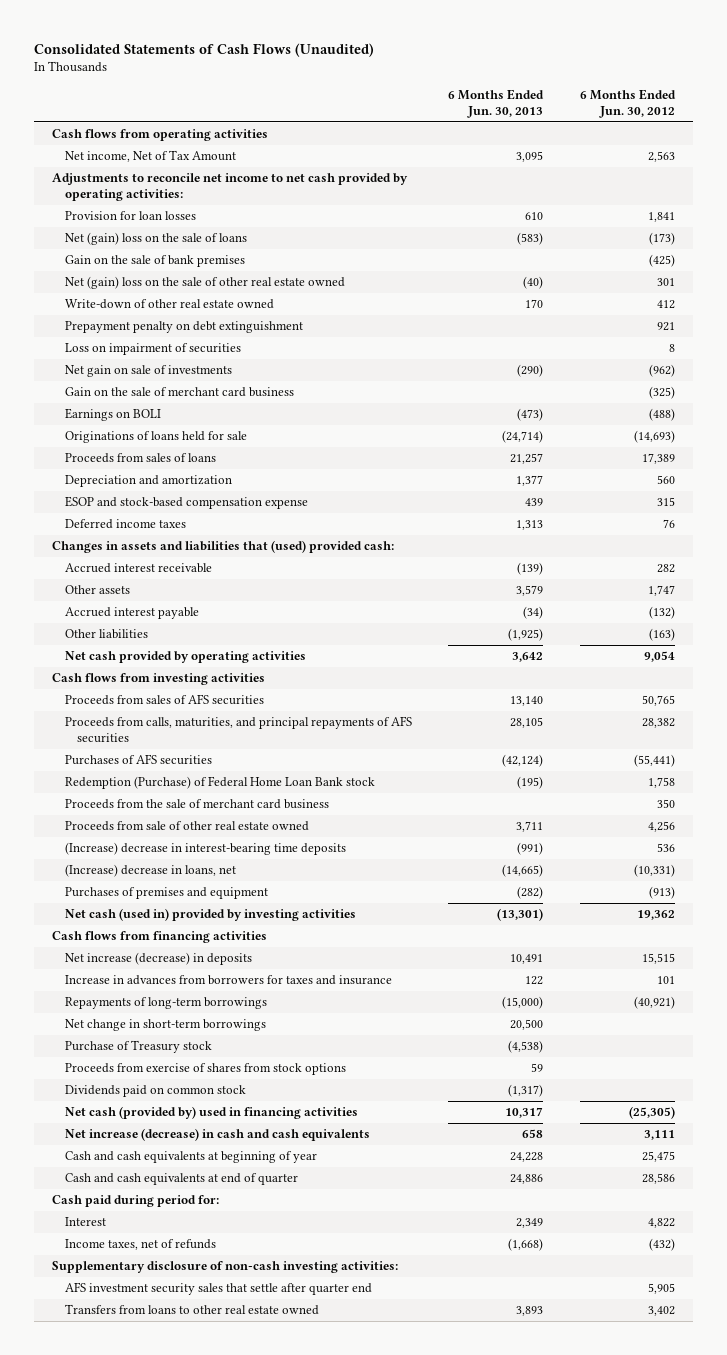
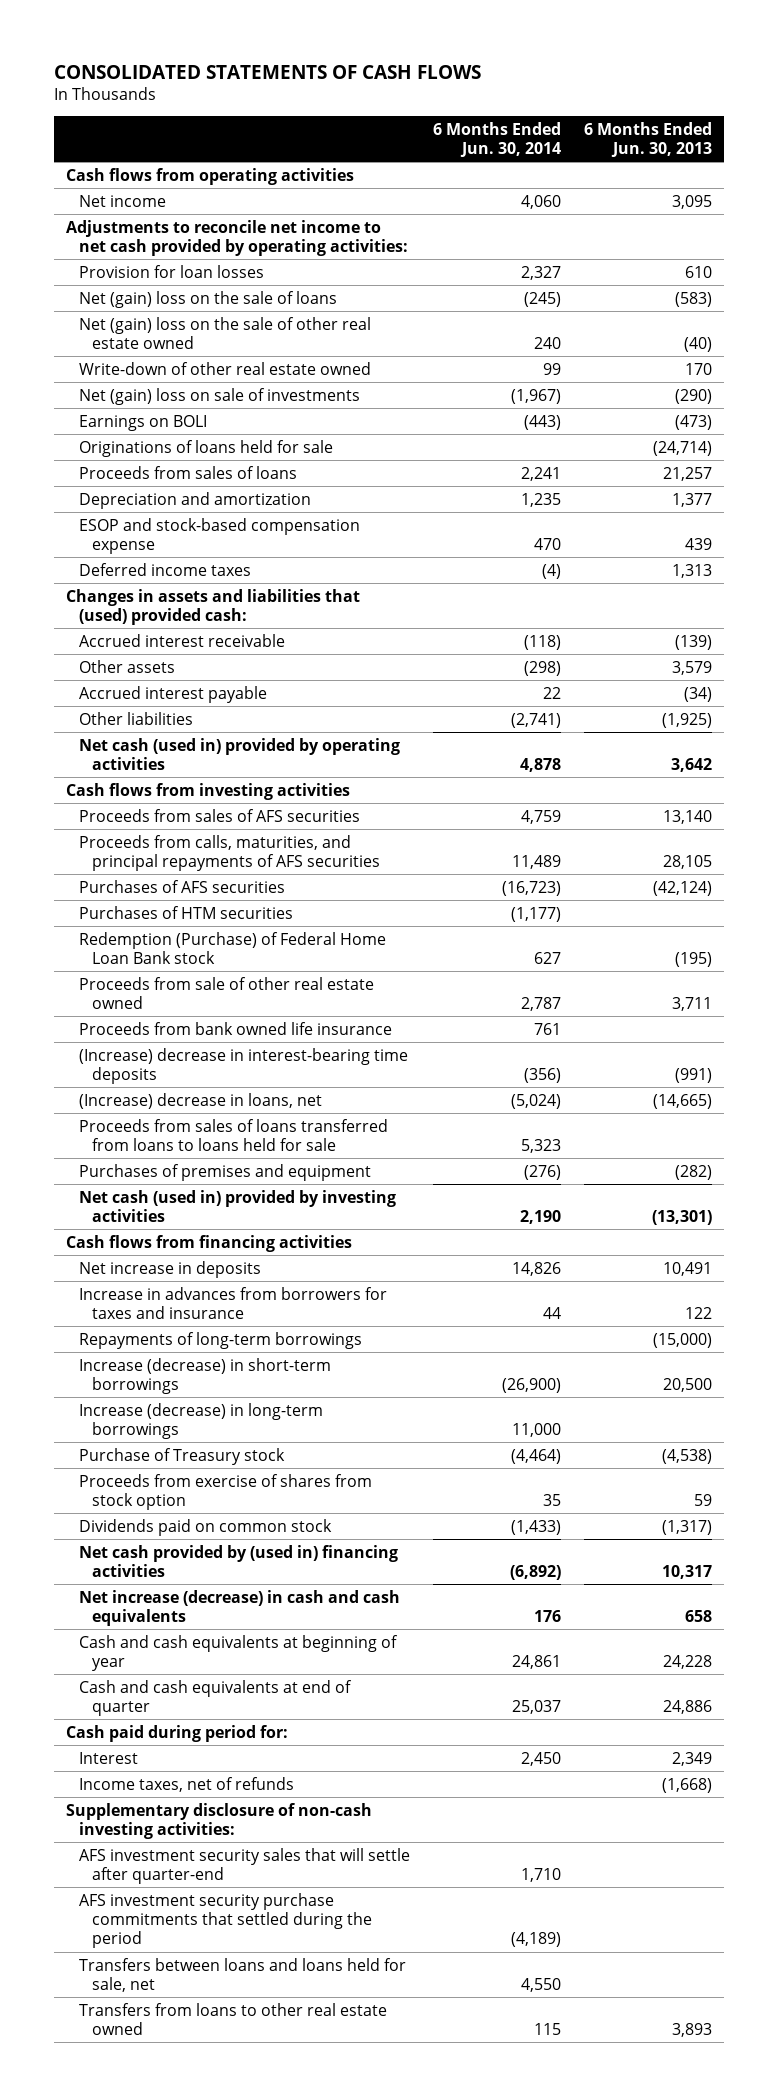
- Consolidated Statements of Cash Flows (Unaudited)
+ CONSOLIDATED STATEMENTS OF CASH FLOWS
- | 6 Months Ended Jun. 30, 2013 | 6 Months Ended Jun. 30, 2012
+ | 6 Months Ended Jun. 30, 2014 | 6 Months Ended Jun. 30, 2013
- Net income, Net of Tax Amount | 3,095 | 2,563
+ Net income | 4,060 | 3,095
- Gain on the sale of bank premises | | (425)
- Prepayment penalty on debt extinguishment | | 921
- Loss on impairment of securities | | 8
- Net gain on sale of investments | (290) | (962)
- Gain on the sale of merchant card business | | (325)
+ Net (gain) loss on sale of investments | (1,967) | (290)
- Net cash provided by operating activities | 3,642 | 9,054
+ Net cash (used in) provided by operating activities | 4,878 | 3,642
+ Purchases of HTM securities | (1,177) |
- Proceeds from the sale of merchant card business | | 350
+ Proceeds from bank owned life insurance | 761 |
+ Proceeds from sales of loans transferred from loans to loans held for sale | 5,323 |
- Net increase (decrease) in deposits | 10,491 | 15,515
+ Net increase in deposits | 14,826 | 10,491
- Net change in short-term borrowings | 20,500 |
+ Increase (decrease) in short-term borrowings | (26,900) | 20,500
+ Increase (decrease) in long-term borrowings | 11,000 |
- Proceeds from exercise of shares from stock options | 59 |
+ Proceeds from exercise of shares from stock option | 35 | 59
- Net cash (provided by) used in financing activities | 10,317 | (25,305)
+ Net cash provided by (used in) financing activities | (6,892) | 10,317
- AFS investment security sales that settle after quarter end | | 5,905
+ AFS investment security sales that will settle after quarter-end | 1,710 |
+ AFS investment security purchase commitments that settled during the period | (4,189) |
+ Transfers between loans and loans held for sale, net | 4,550 |

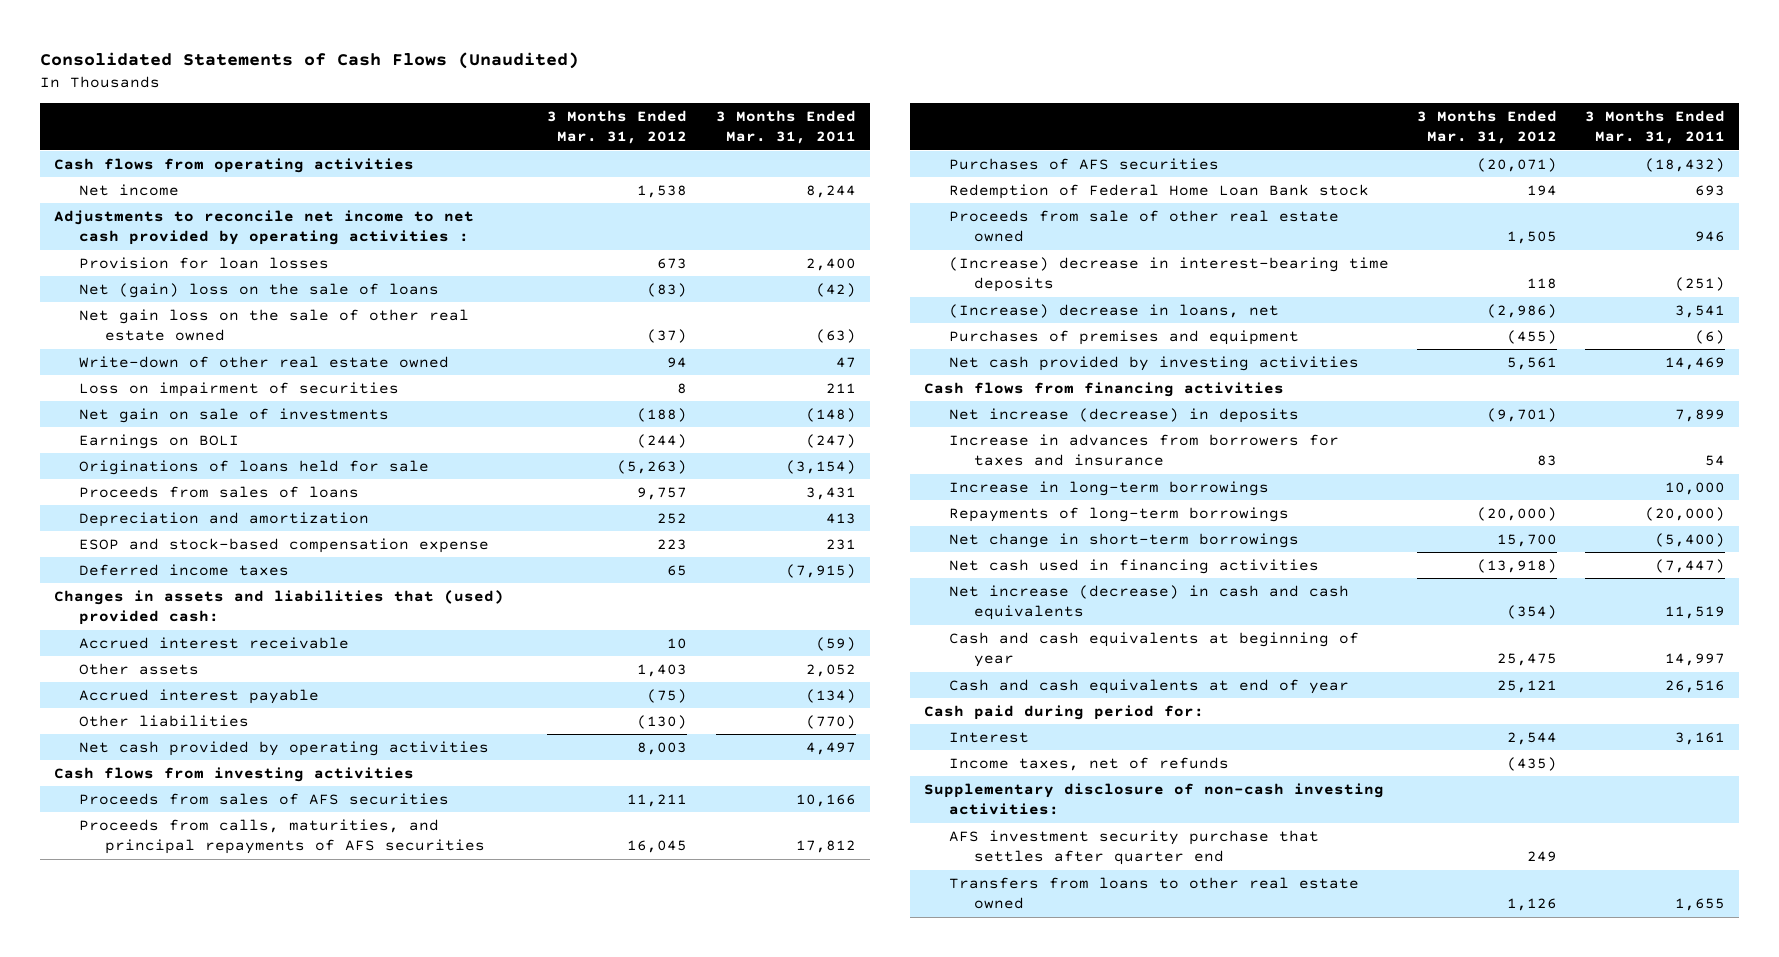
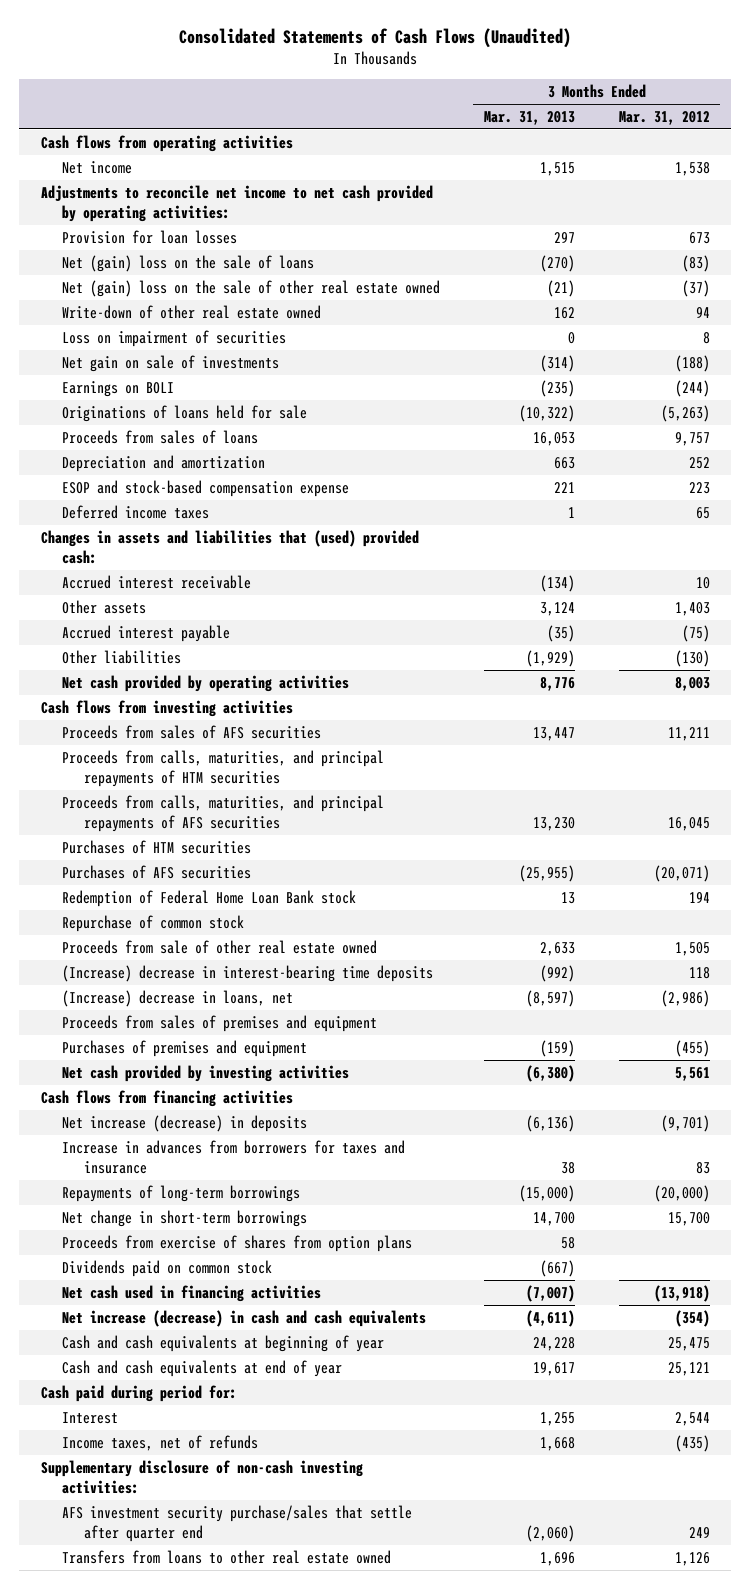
- | 3 Months Ended Mar. 31, 2012 | 3 Months Ended Mar. 31, 2011
+ | 3 Months Ended Mar. 31, 2013 | 3 Months Ended Mar. 31, 2012
- Adjustments to reconcile net income to net cash provided by operating activities :
+ Adjustments to reconcile net income to net cash provided by operating activities:
- Net gain loss on the sale of other real estate owned | (37) | (63)
+ Net (gain) loss on the sale of other real estate owned | (21) | (37)
+ Proceeds from calls, maturities, and principal repayments of HTM securities
+ Purchases of HTM securities
+ Repurchase of common stock
+ Proceeds from sales of premises and equipment
- Increase in long-term borrowings | | 10,000
+ Proceeds from exercise of shares from option plans | 58 |
+ Dividends paid on common stock | (667) |
- AFS investment security purchase that settles after quarter end | 249 |
+ AFS investment security purchase/sales that settle after quarter end | (2,060) | 249

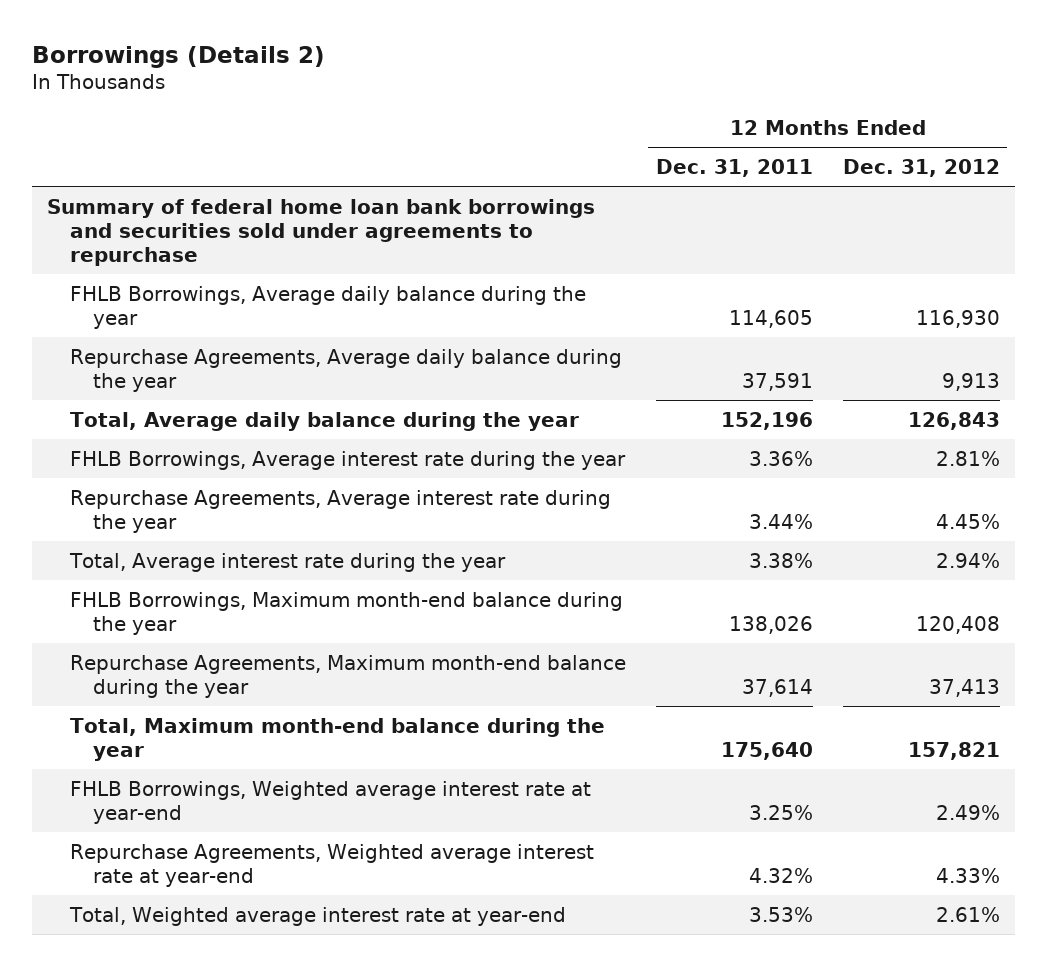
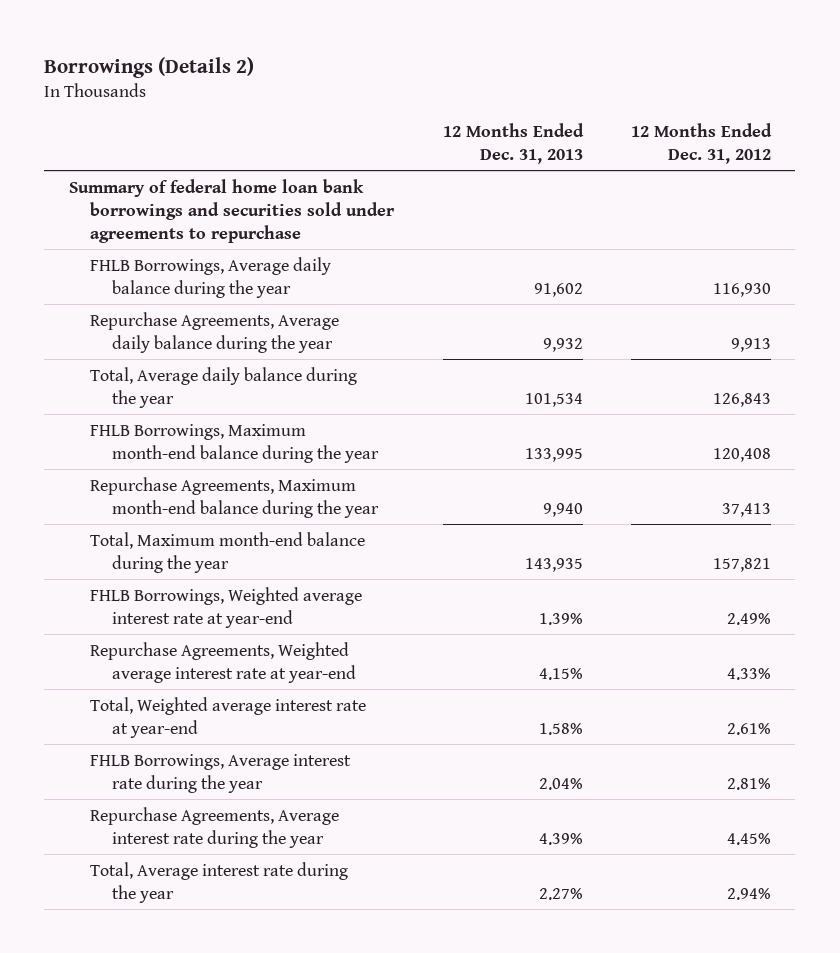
- | 12 Months Ended Dec. 31, 2011 | 12 Months Ended Dec. 31, 2012
+ | 12 Months Ended Dec. 31, 2013 | 12 Months Ended Dec. 31, 2012
moved down: FHLB Borrowings, Average interest rate during the year | 2.04% | 2.81%
moved down: Repurchase Agreements, Average interest rate during the year | 4.39% | 4.45%
moved down: Total, Average interest rate during the year | 2.27% | 2.94%

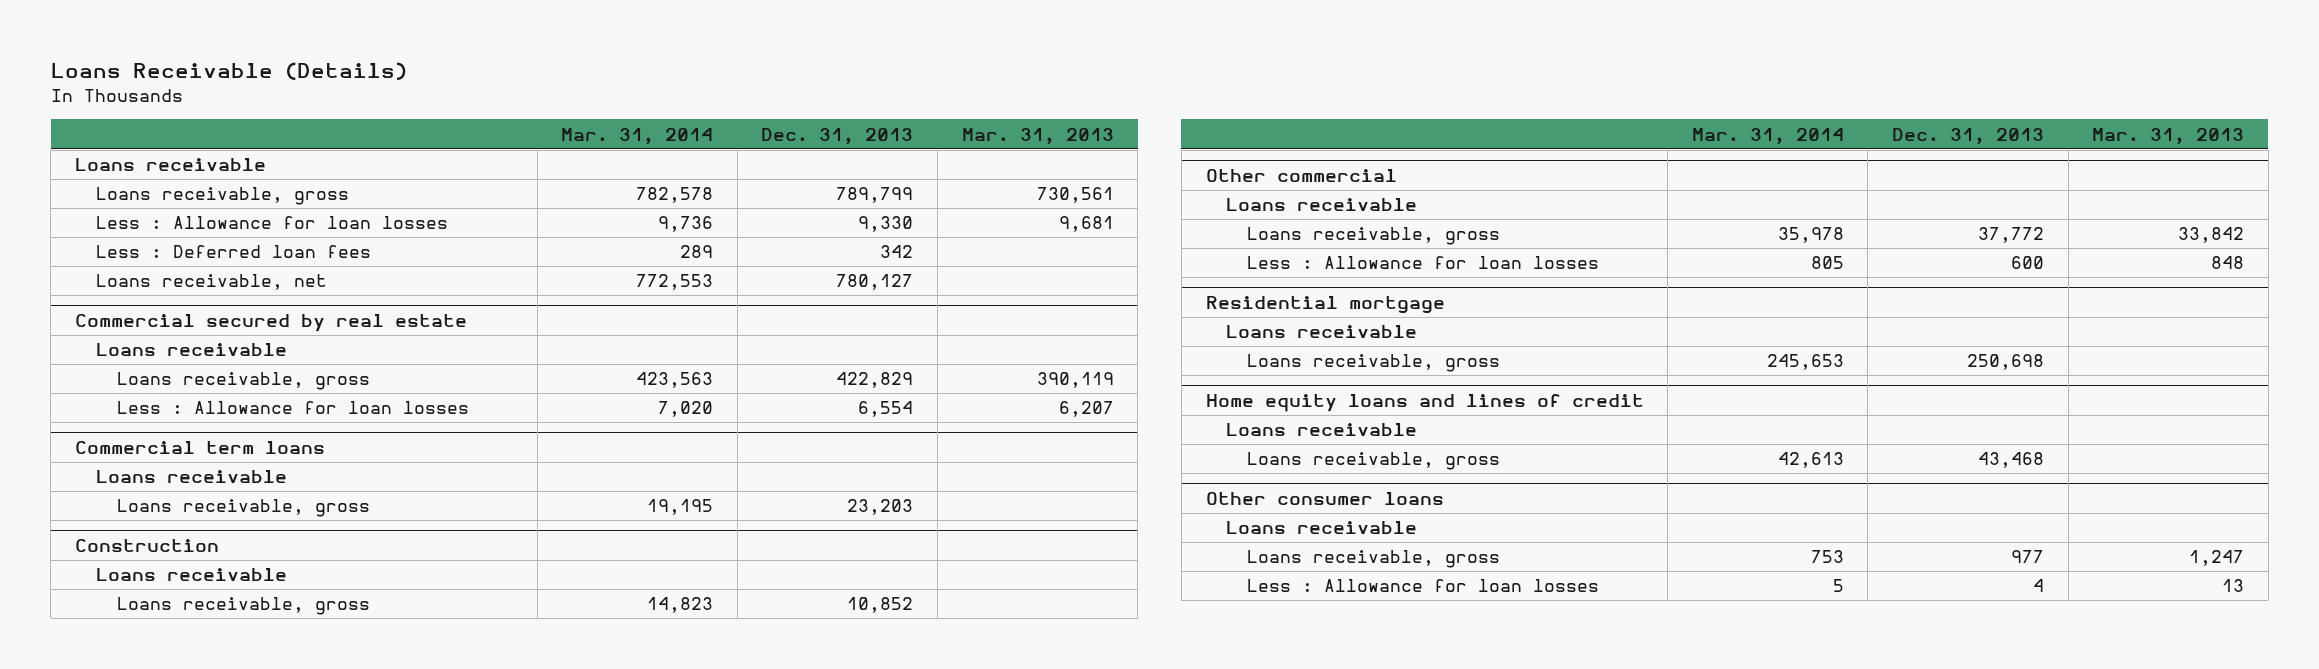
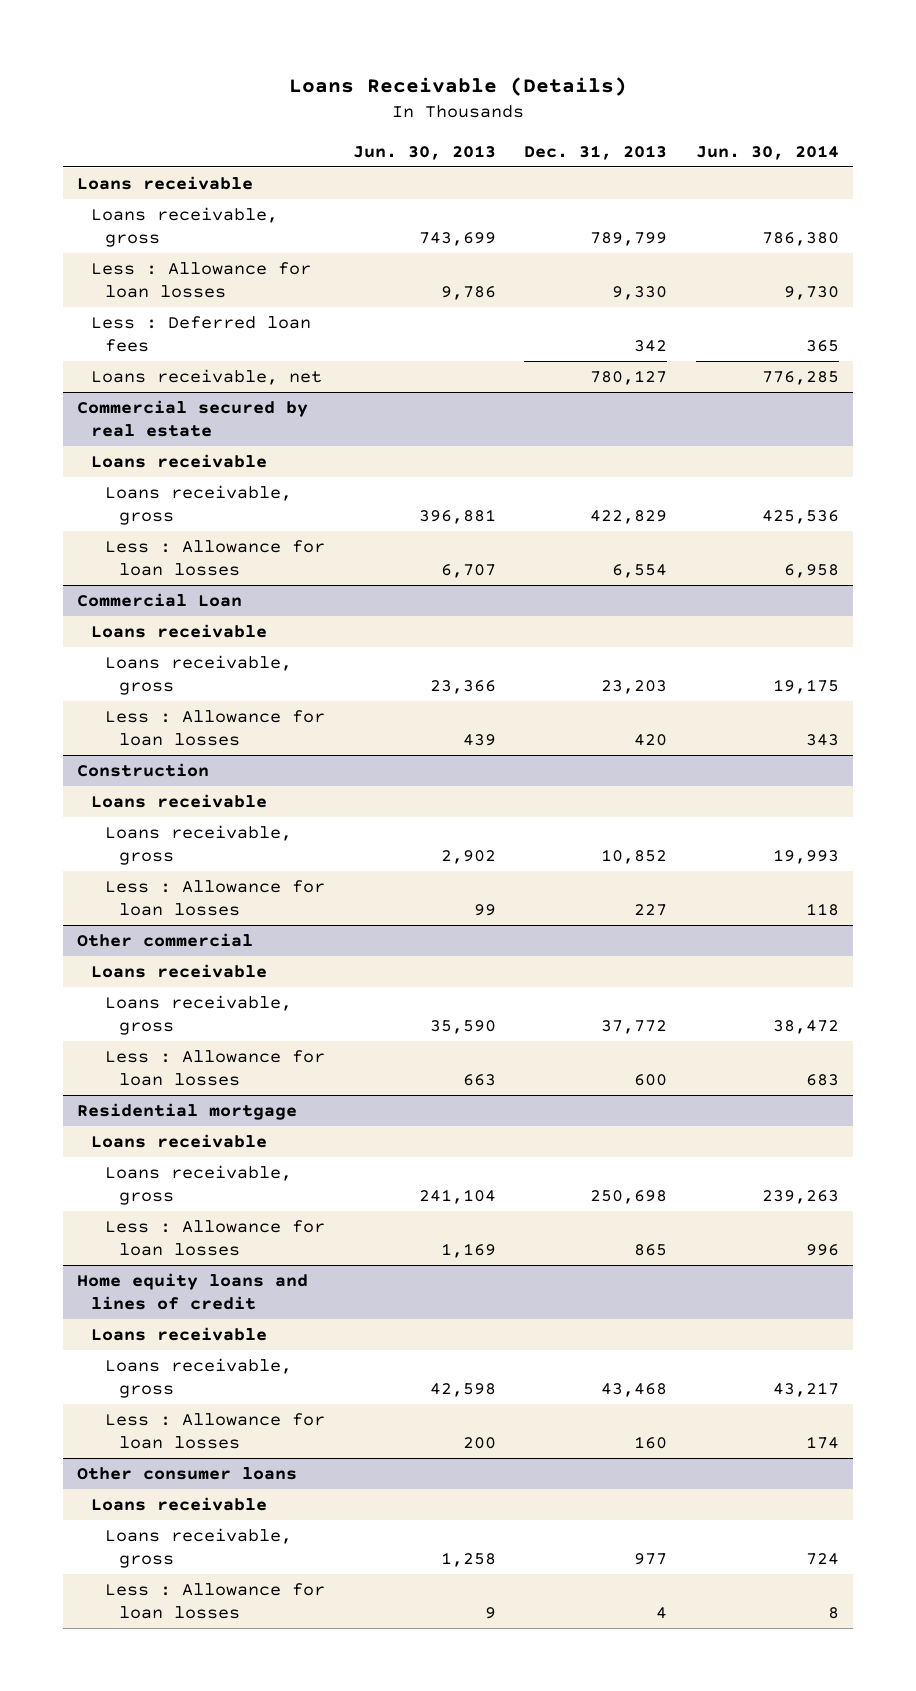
- | Mar. 31, 2014 | Dec. 31, 2013 | Mar. 31, 2013
+ | Jun. 30, 2013 | Dec. 31, 2013 | Jun. 30, 2014
- Commercial term loans
+ Commercial Loan
+ Less : Allowance for loan losses | 439 | 420 | 343
@ Construction
+ Less : Allowance for loan losses | 99 | 227 | 118
@ Residential mortgage
+ Less : Allowance for loan losses | 1,169 | 865 | 996
@ Home equity loans and lines of credit
+ Less : Allowance for loan losses | 200 | 160 | 174

